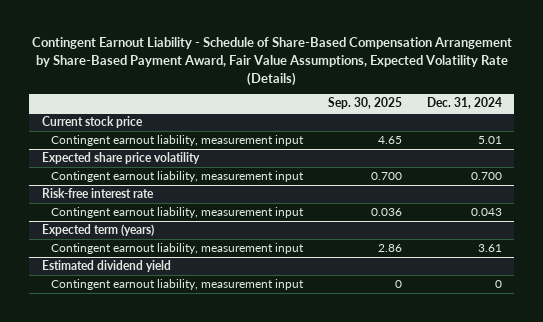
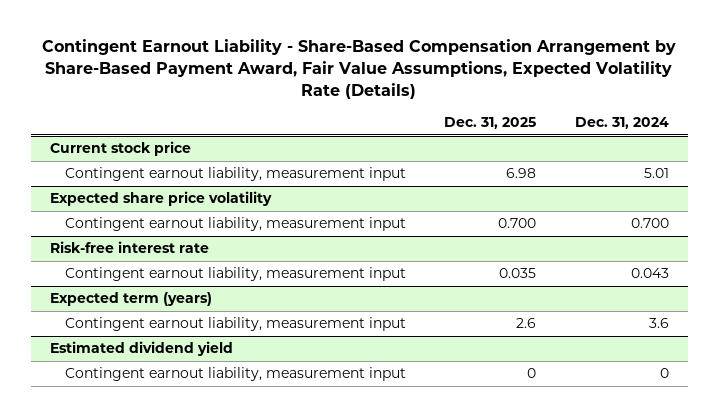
- Contingent Earnout Liability - Schedule of Share-Based Compensation Arrangement by Share-Based Payment Award, Fair Value Assumptions, Expected Volatility Rate (Details)
+ Contingent Earnout Liability - Share-Based Compensation Arrangement by Share-Based Payment Award, Fair Value Assumptions, Expected Volatility Rate (Details)
- | Sep. 30, 2025 | Dec. 31, 2024
+ | Dec. 31, 2025 | Dec. 31, 2024
@ Expected term (years)
- Contingent earnout liability, measurement input | 2.86 | 3.61
+ Contingent earnout liability, measurement input | 2.6 | 3.6

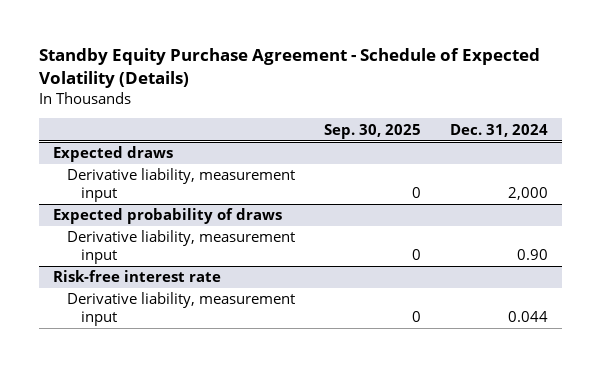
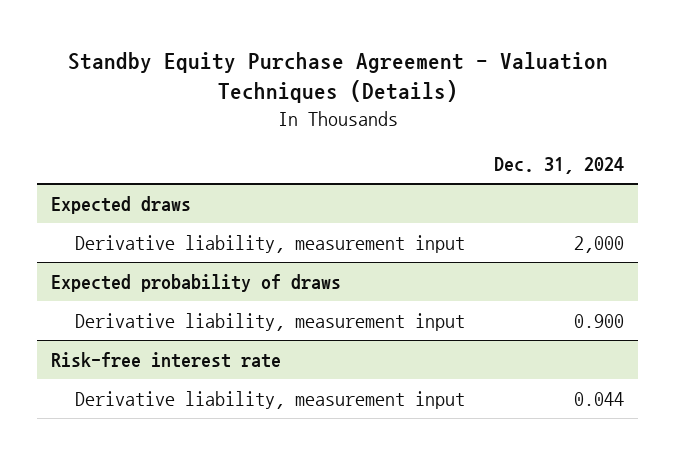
- Standby Equity Purchase Agreement - Schedule of Expected Volatility (Details)
+ Standby Equity Purchase Agreement - Valuation Techniques (Details)
- | Sep. 30, 2025 | Dec. 31, 2024
+ | Dec. 31, 2024
@ Expected probability of draws
- Derivative liability, measurement input | 0 | 0.90
+ Derivative liability, measurement input | 0.900

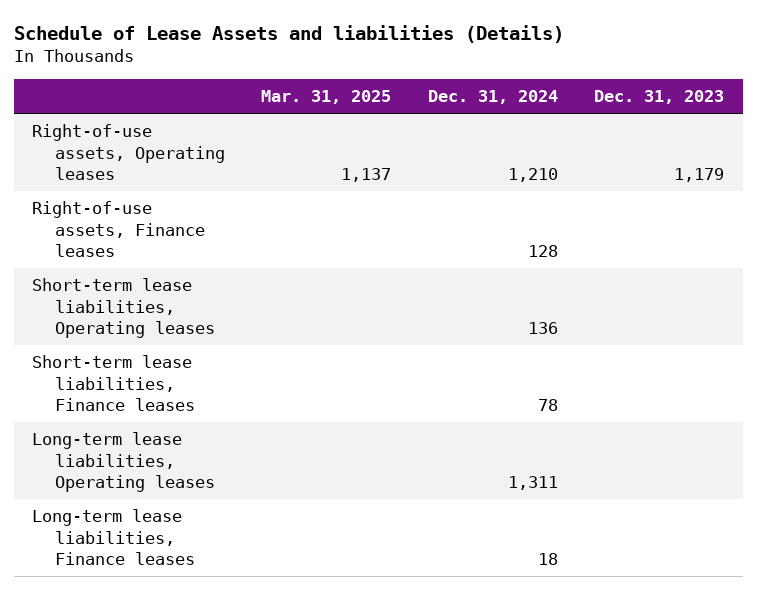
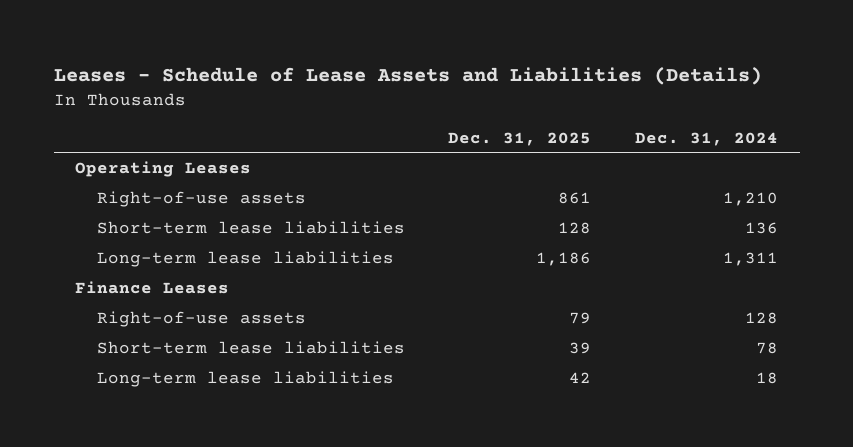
- Schedule of Lease Assets and liabilities (Details)
+ Leases - Schedule of Lease Assets and Liabilities (Details)
- | Mar. 31, 2025 | Dec. 31, 2024 | Dec. 31, 2023
+ | Dec. 31, 2025 | Dec. 31, 2024
- Right-of-use assets, Operating leases | 1,137 | 1,210 | 1,179
- Right-of-use assets, Finance leases | | 128 |
- Short-term lease liabilities, Operating leases | | 136 |
- Short-term lease liabilities, Finance leases | | 78 |
- Long-term lease liabilities, Operating leases | | 1,311 |
- Long-term lease liabilities, Finance leases | | 18 |
+ Operating Leases
+ Right-of-use assets | 861 | 1,210
+ Short-term lease liabilities | 128 | 136
+ Long-term lease liabilities | 1,186 | 1,311
+ Finance Leases
+ Right-of-use assets | 79 | 128
+ Short-term lease liabilities | 39 | 78
+ Long-term lease liabilities | 42 | 18

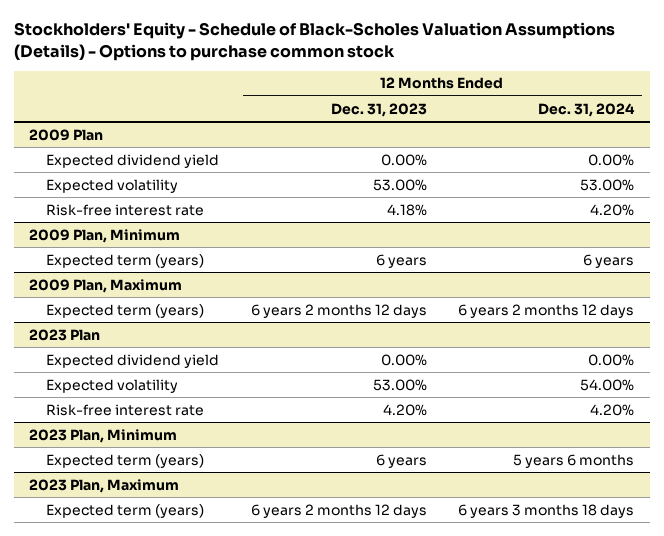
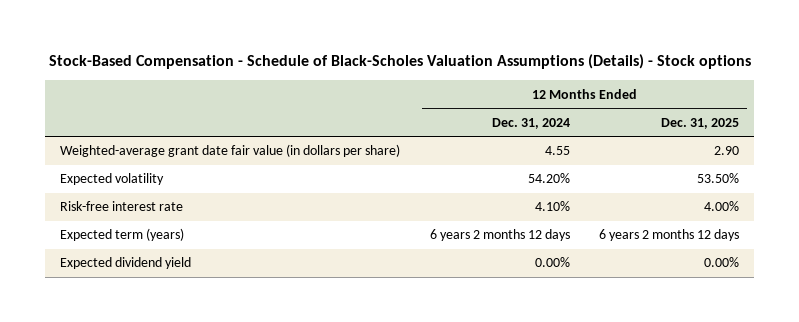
- Stockholders' Equity - Schedule of Black-Scholes Valuation Assumptions (Details) - Options to purchase common stock
+ Stock-Based Compensation - Schedule of Black-Scholes Valuation Assumptions (Details) - Stock options
- | 12 Months Ended Dec. 31, 2023 | 12 Months Ended Dec. 31, 2024
+ | 12 Months Ended Dec. 31, 2024 | 12 Months Ended Dec. 31, 2025
- 2009 Plan
- Expected dividend yield | 0.00% | 0.00%
- Expected volatility | 53.00% | 53.00%
- Risk-free interest rate | 4.18% | 4.20%
- 2009 Plan, Minimum
- Expected term (years) | 6 years | 6 years
- 2009 Plan, Maximum
+ Weighted-average grant date fair value (in dollars per share) | 4.55 | 2.90
+ Expected volatility | 54.20% | 53.50%
+ Risk-free interest rate | 4.10% | 4.00%
- 2023 Plan
- Expected volatility | 53.00% | 54.00%
- Risk-free interest rate | 4.20% | 4.20%
- 2023 Plan, Minimum
- Expected term (years) | 6 years | 5 years 6 months
- 2023 Plan, Maximum
- Expected term (years) | 6 years 2 months 12 days | 6 years 3 months 18 days

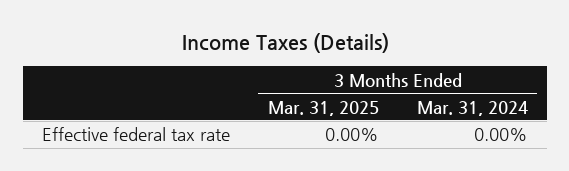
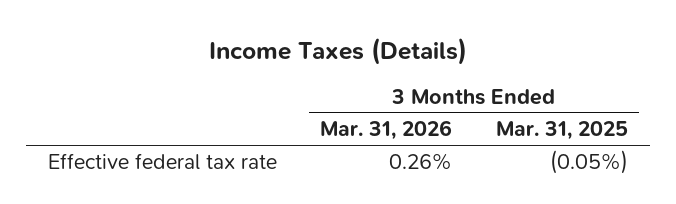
- | 3 Months Ended Mar. 31, 2025 | 3 Months Ended Mar. 31, 2024
+ | 3 Months Ended Mar. 31, 2026 | 3 Months Ended Mar. 31, 2025
- Effective federal tax rate | 0.00% | 0.00%
+ Effective federal tax rate | 0.26% | (0.05%)

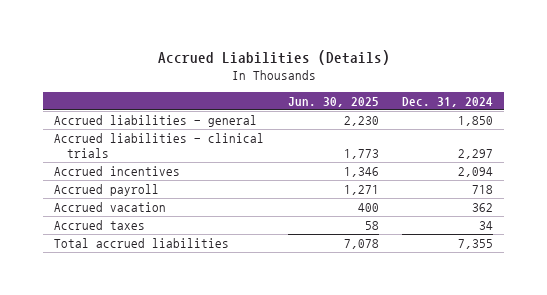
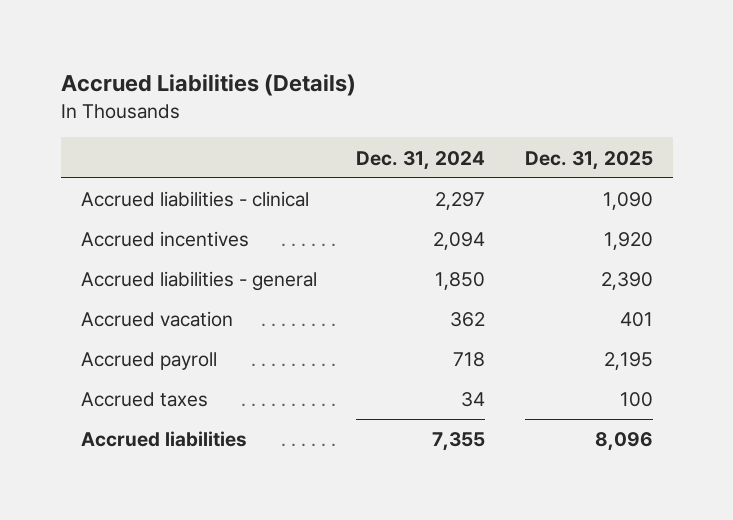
- | Jun. 30, 2025 | Dec. 31, 2024
+ | Dec. 31, 2024 | Dec. 31, 2025
- Accrued liabilities - clinical trials | 1,773 | 2,297
+ Accrued liabilities - clinical | 2,297 | 1,090
moved down: Accrued liabilities - general | 1,850 | 2,390
moved down: Accrued payroll | 718 | 2,195
- Total accrued liabilities | 7,078 | 7,355
+ Accrued liabilities | 7,355 | 8,096

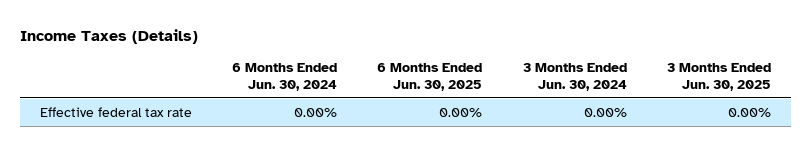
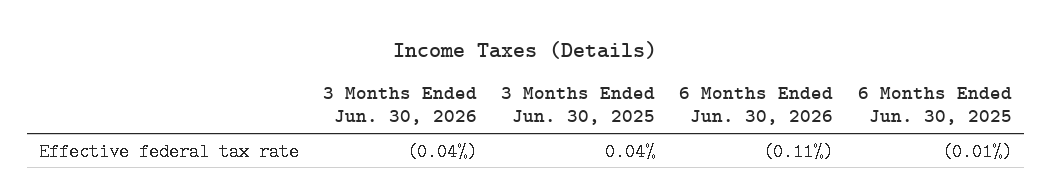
- | 6 Months Ended Jun. 30, 2024 | 6 Months Ended Jun. 30, 2025 | 3 Months Ended Jun. 30, 2024 | 3 Months Ended Jun. 30, 2025
+ | 3 Months Ended Jun. 30, 2026 | 3 Months Ended Jun. 30, 2025 | 6 Months Ended Jun. 30, 2026 | 6 Months Ended Jun. 30, 2025
- Effective federal tax rate | 0.00% | 0.00% | 0.00% | 0.00%
+ Effective federal tax rate | (0.04%) | 0.04% | (0.11%) | (0.01%)

